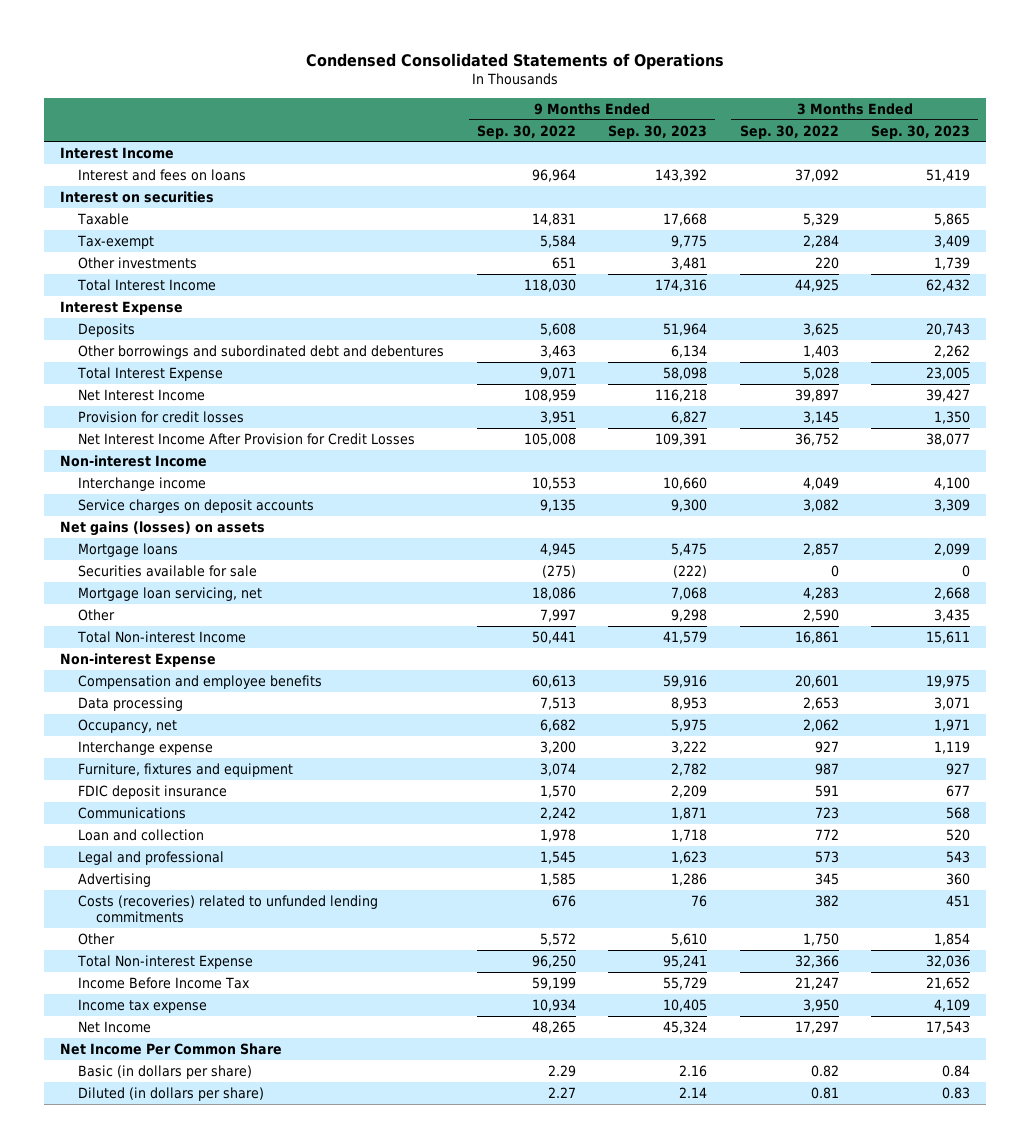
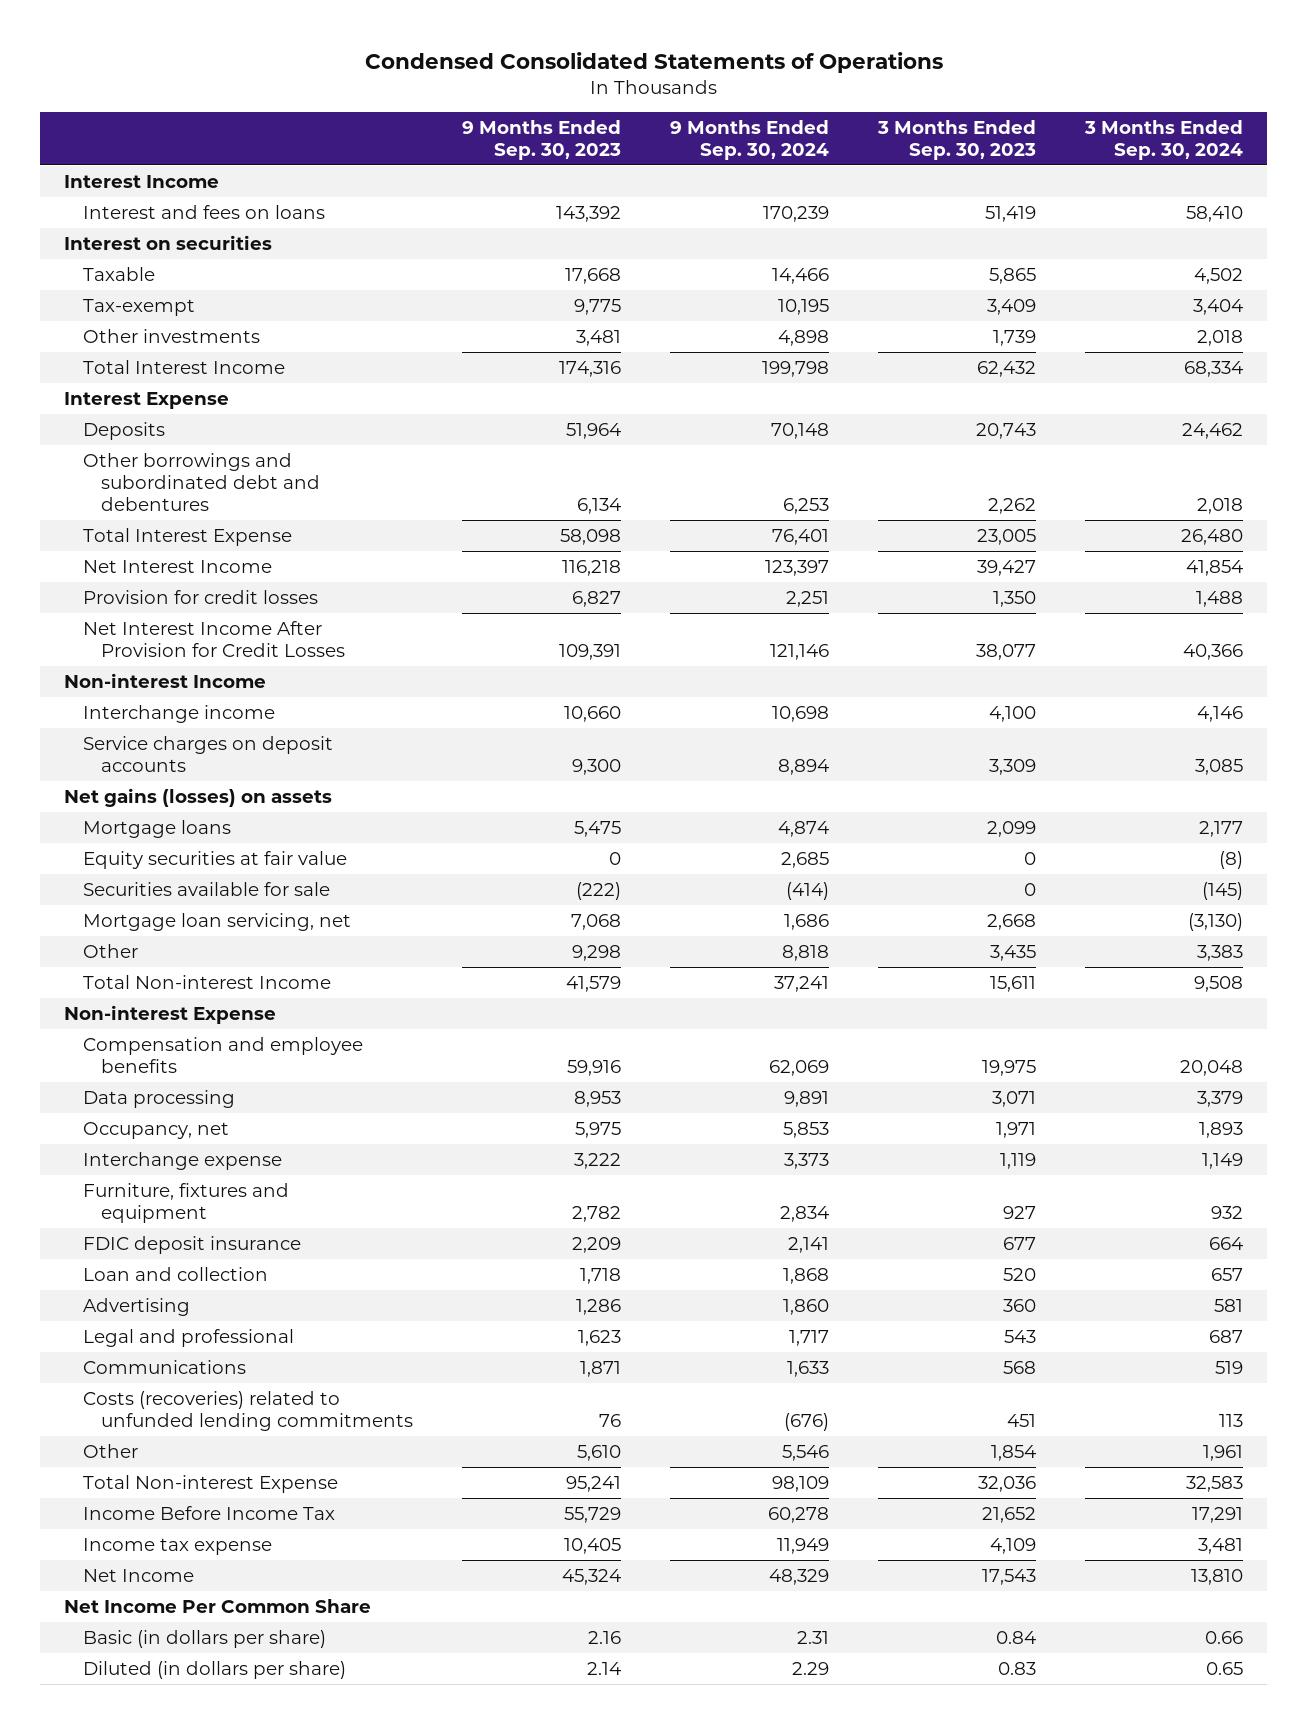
- | 9 Months Ended Sep. 30, 2022 | 9 Months Ended Sep. 30, 2023 | 3 Months Ended Sep. 30, 2022 | 3 Months Ended Sep. 30, 2023
+ | 9 Months Ended Sep. 30, 2023 | 9 Months Ended Sep. 30, 2024 | 3 Months Ended Sep. 30, 2023 | 3 Months Ended Sep. 30, 2024
+ Equity securities at fair value | 0 | 2,685 | 0 | (8)
moved down: Legal and professional | 1,623 | 1,717 | 543 | 687
moved down: Communications | 1,871 | 1,633 | 568 | 519

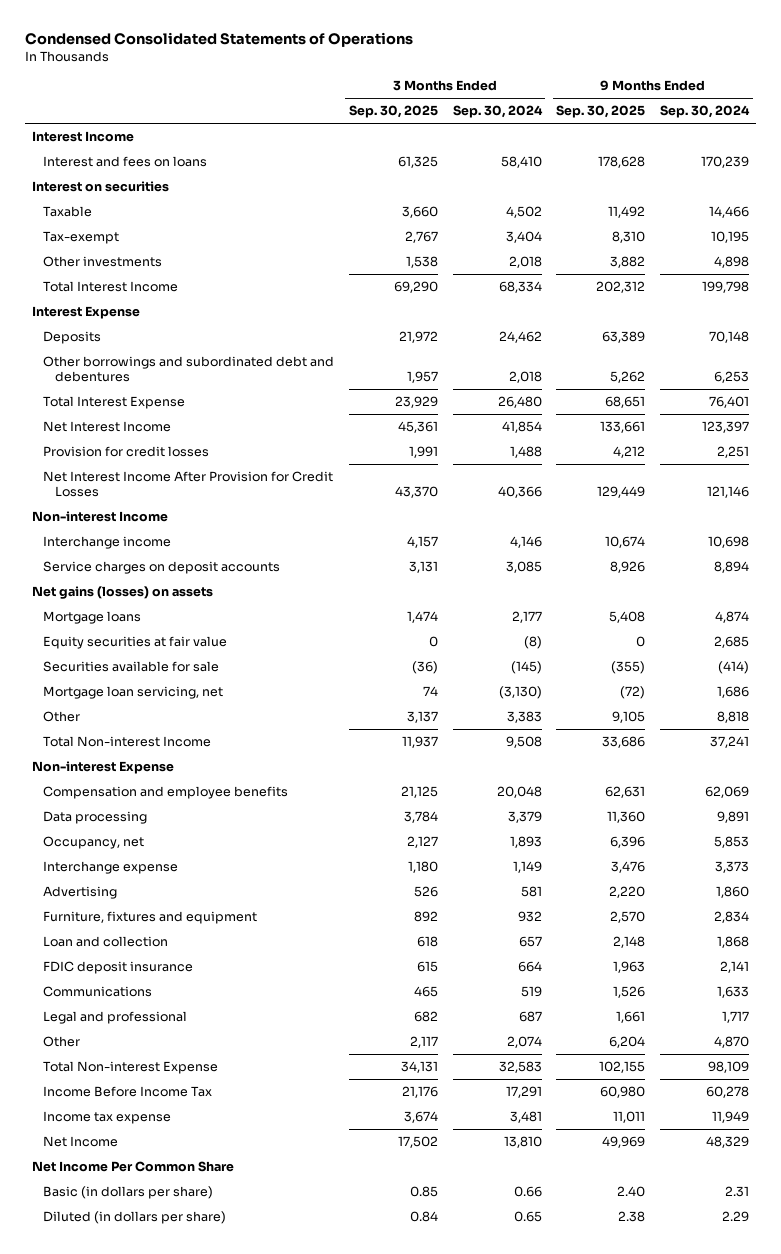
- | 9 Months Ended Sep. 30, 2023 | 9 Months Ended Sep. 30, 2024 | 3 Months Ended Sep. 30, 2023 | 3 Months Ended Sep. 30, 2024
+ | 3 Months Ended Sep. 30, 2025 | 3 Months Ended Sep. 30, 2024 | 9 Months Ended Sep. 30, 2025 | 9 Months Ended Sep. 30, 2024
moved up: Advertising | 526 | 581 | 2,220 | 1,860
moved down: FDIC deposit insurance | 615 | 664 | 1,963 | 2,141
- Costs (recoveries) related to unfunded lending commitments | 76 | (676) | 451 | 113
- Other | 5,610 | 5,546 | 1,854 | 1,961
moved down: Legal and professional | 682 | 687 | 1,661 | 1,717
+ Other | 2,117 | 2,074 | 6,204 | 4,870

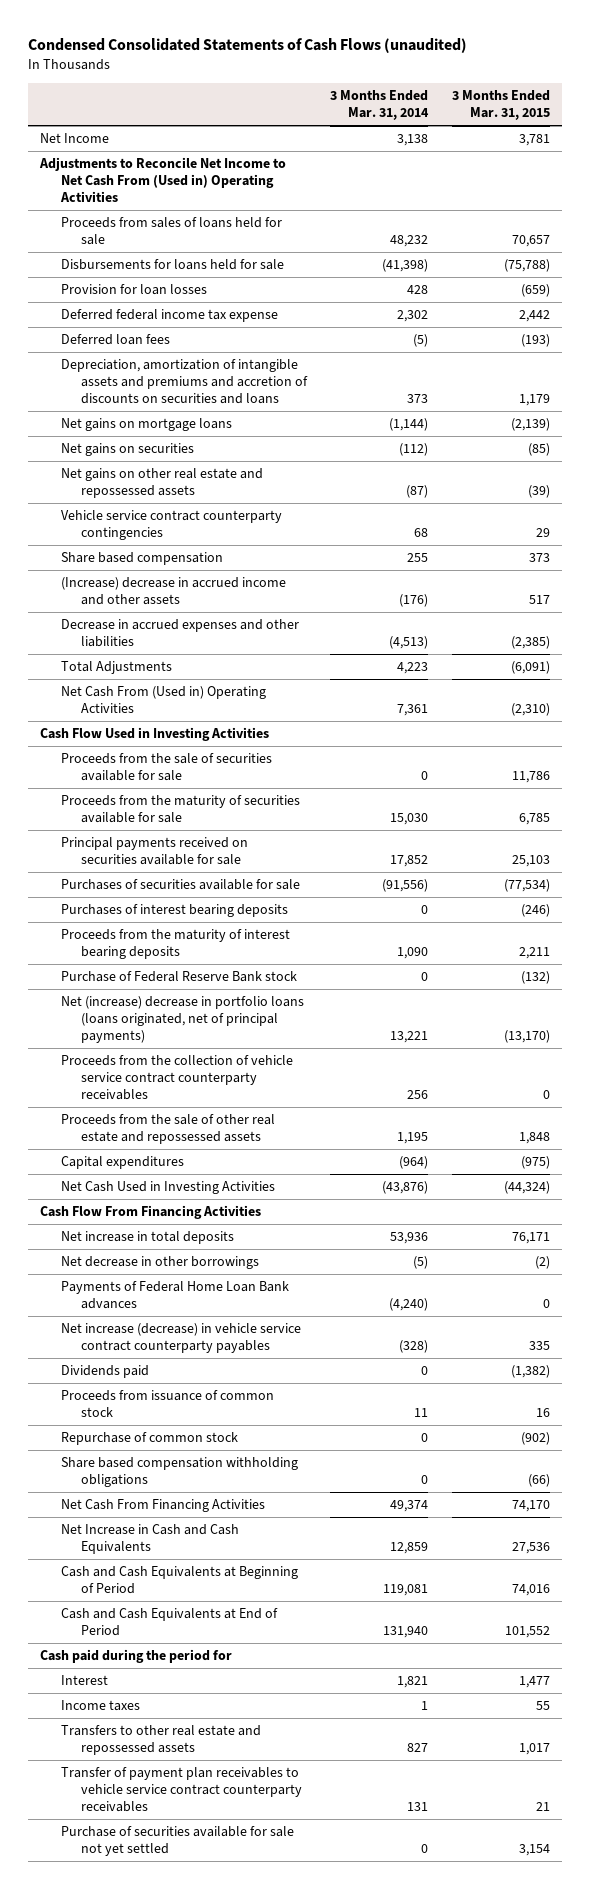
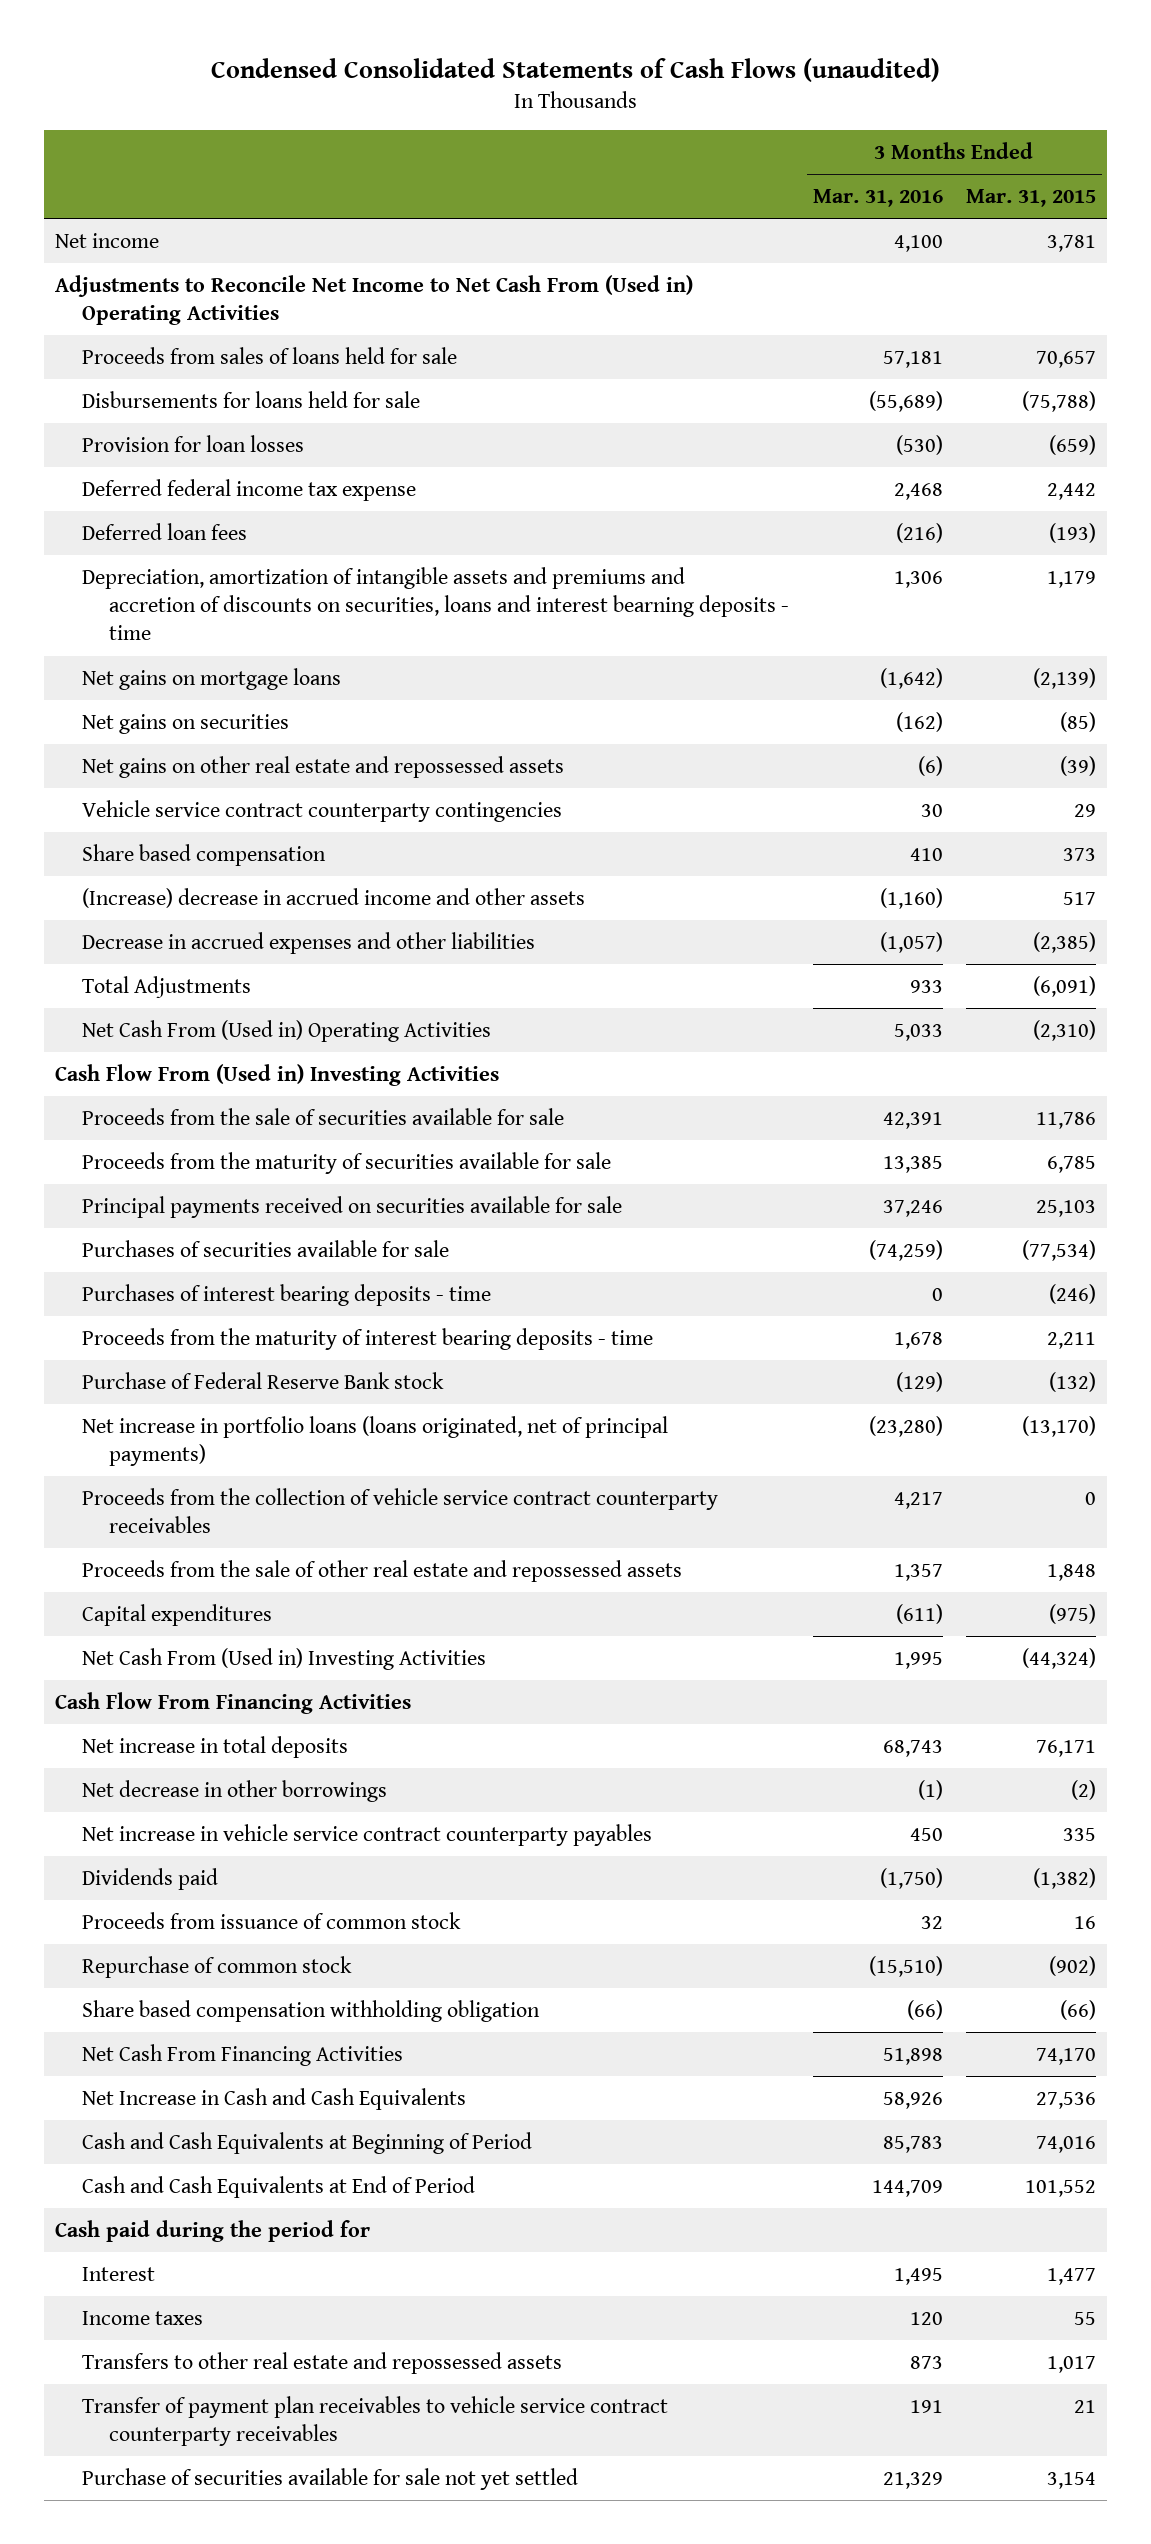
- | 3 Months Ended Mar. 31, 2014 | 3 Months Ended Mar. 31, 2015
+ | 3 Months Ended Mar. 31, 2016 | 3 Months Ended Mar. 31, 2015
- Net Income | 3,138 | 3,781
+ Net income | 4,100 | 3,781
- Depreciation, amortization of intangible assets and premiums and accretion of discounts on securities and loans | 373 | 1,179
+ Depreciation, amortization of intangible assets and premiums and accretion of discounts on securities, loans and interest bearning deposits - time | 1,306 | 1,179
- Cash Flow Used in Investing Activities
+ Cash Flow From (Used in) Investing Activities
- Purchases of interest bearing deposits | 0 | (246)
- Proceeds from the maturity of interest bearing deposits | 1,090 | 2,211
+ Purchases of interest bearing deposits - time | 0 | (246)
+ Proceeds from the maturity of interest bearing deposits - time | 1,678 | 2,211
- Net (increase) decrease in portfolio loans (loans originated, net of principal payments) | 13,221 | (13,170)
+ Net increase in portfolio loans (loans originated, net of principal payments) | (23,280) | (13,170)
- Net Cash Used in Investing Activities | (43,876) | (44,324)
+ Net Cash From (Used in) Investing Activities | 1,995 | (44,324)
- Payments of Federal Home Loan Bank advances | (4,240) | 0
- Net increase (decrease) in vehicle service contract counterparty payables | (328) | 335
+ Net increase in vehicle service contract counterparty payables | 450 | 335
- Share based compensation withholding obligations | 0 | (66)
+ Share based compensation withholding obligation | (66) | (66)

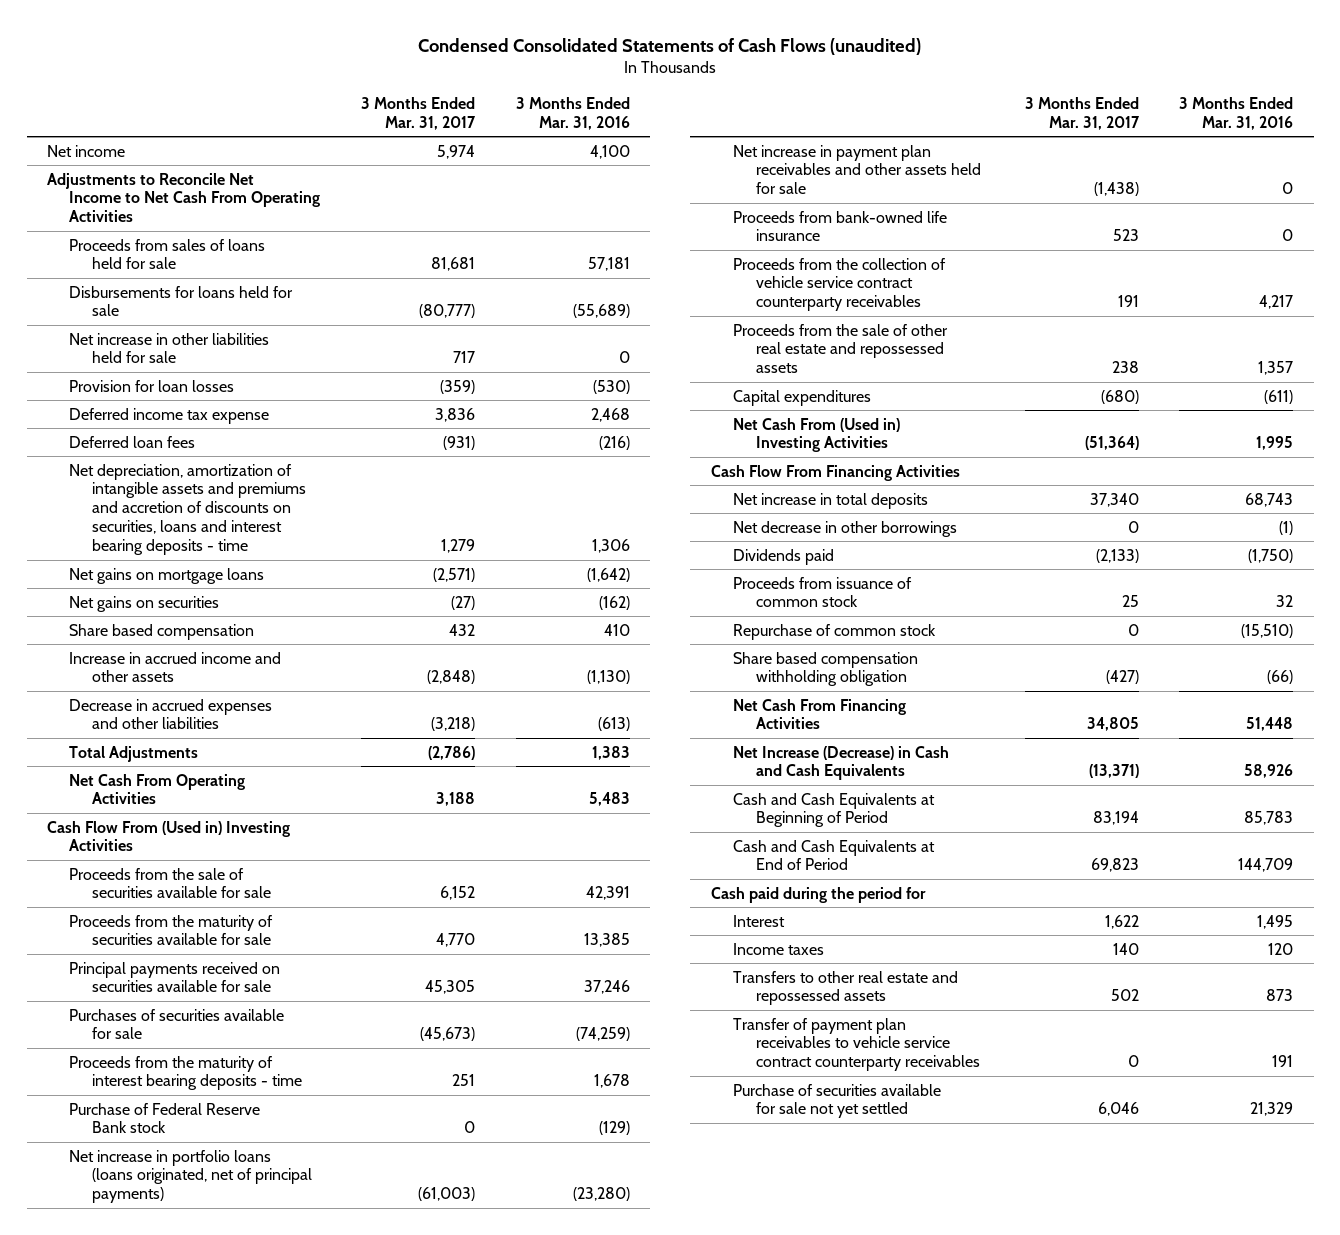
- | 3 Months Ended Mar. 31, 2016 | 3 Months Ended Mar. 31, 2015
+ | 3 Months Ended Mar. 31, 2017 | 3 Months Ended Mar. 31, 2016
- Adjustments to Reconcile Net Income to Net Cash From (Used in) Operating Activities
+ Adjustments to Reconcile Net Income to Net Cash From Operating Activities
+ Net increase in other liabilities held for sale | 717 | 0
- Deferred federal income tax expense | 2,468 | 2,442
+ Deferred income tax expense | 3,836 | 2,468
- Depreciation, amortization of intangible assets and premiums and accretion of discounts on securities, loans and interest bearning deposits - time | 1,306 | 1,179
+ Net depreciation, amortization of intangible assets and premiums and accretion of discounts on securities, loans and interest bearing deposits - time | 1,279 | 1,306
- Net gains on other real estate and repossessed assets | (6) | (39)
- Vehicle service contract counterparty contingencies | 30 | 29
- (Increase) decrease in accrued income and other assets | (1,160) | 517
- Decrease in accrued expenses and other liabilities | (1,057) | (2,385)
- Total Adjustments | 933 | (6,091)
- Net Cash From (Used in) Operating Activities | 5,033 | (2,310)
+ Increase in accrued income and other assets | (2,848) | (1,130)
+ Decrease in accrued expenses and other liabilities | (3,218) | (613)
+ Total Adjustments | (2,786) | 1,383
+ Net Cash From Operating Activities | 3,188 | 5,483
- Purchases of interest bearing deposits - time | 0 | (246)
+ Net increase in payment plan receivables and other assets held for sale | (1,438) | 0
+ Proceeds from bank-owned life insurance | 523 | 0
- Net increase in vehicle service contract counterparty payables | 450 | 335
- Net Cash From Financing Activities | 51,898 | 74,170
- Net Increase in Cash and Cash Equivalents | 58,926 | 27,536
+ Net Cash From Financing Activities | 34,805 | 51,448
+ Net Increase (Decrease) in Cash and Cash Equivalents | (13,371) | 58,926

